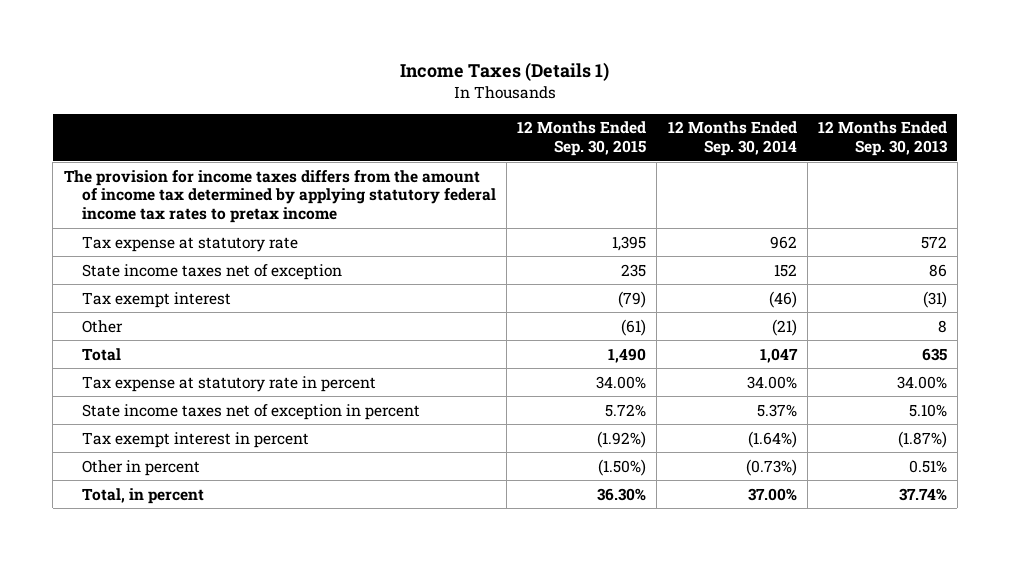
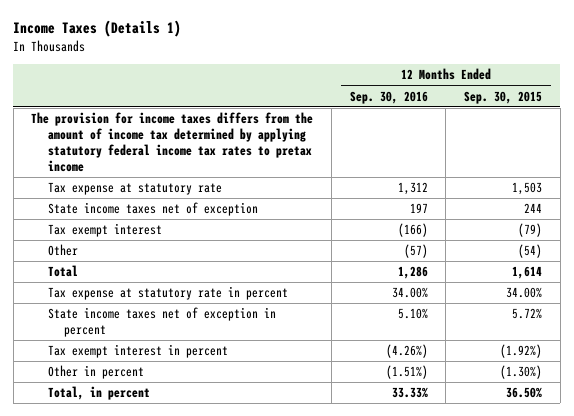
- | 12 Months Ended Sep. 30, 2015 | 12 Months Ended Sep. 30, 2014 | 12 Months Ended Sep. 30, 2013
+ | 12 Months Ended Sep. 30, 2016 | 12 Months Ended Sep. 30, 2015
- Tax expense at statutory rate | 1,395 | 962 | 572
- State income taxes net of exception | 235 | 152 | 86
+ Tax expense at statutory rate | 1,312 | 1,503
+ State income taxes net of exception | 197 | 244
- Other | (61) | (21) | 8
- Total | 1,490 | 1,047 | 635
+ Other | (57) | (54)
+ Total | 1,286 | 1,614
- Other in percent | (1.50%) | (0.73%) | 0.51%
- Total, in percent | 36.30% | 37.00% | 37.74%
+ Other in percent | (1.51%) | (1.30%)
+ Total, in percent | 33.33% | 36.50%

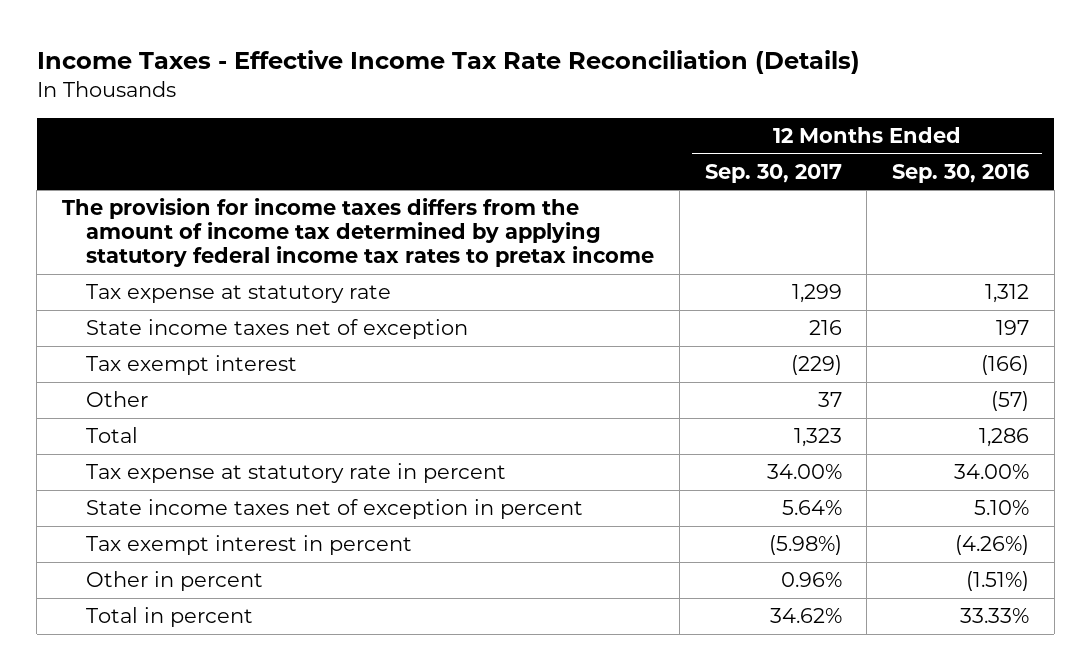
- Income Taxes (Details 1)
+ Income Taxes - Effective Income Tax Rate Reconciliation (Details)
- | 12 Months Ended Sep. 30, 2016 | 12 Months Ended Sep. 30, 2015
+ | 12 Months Ended Sep. 30, 2017 | 12 Months Ended Sep. 30, 2016
- Total, in percent | 33.33% | 36.50%
+ Total in percent | 34.62% | 33.33%

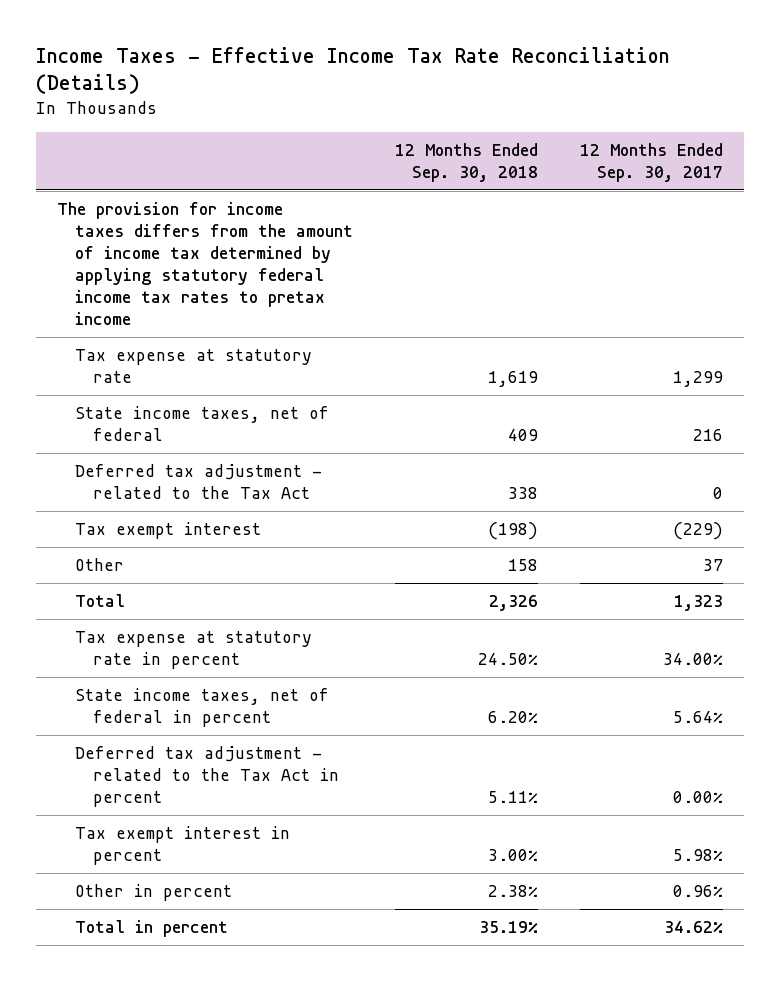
- | 12 Months Ended Sep. 30, 2017 | 12 Months Ended Sep. 30, 2016
+ | 12 Months Ended Sep. 30, 2018 | 12 Months Ended Sep. 30, 2017
- State income taxes net of exception | 216 | 197
+ State income taxes, net of federal | 409 | 216
+ Deferred tax adjustment - related to the Tax Act | 338 | 0
- State income taxes net of exception in percent | 5.64% | 5.10%
- Tax exempt interest in percent | (5.98%) | (4.26%)
+ State income taxes, net of federal in percent | 6.20% | 5.64%
+ Deferred tax adjustment - related to the Tax Act in percent | 5.11% | 0.00%
+ Tax exempt interest in percent | 3.00% | 5.98%

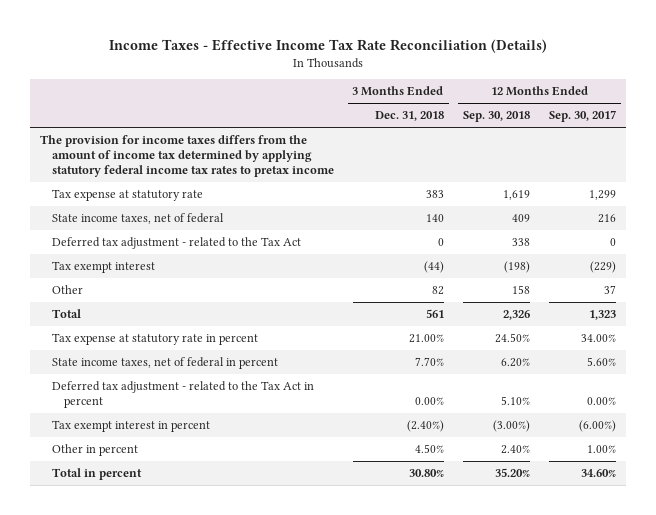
- | 12 Months Ended Sep. 30, 2018 | 12 Months Ended Sep. 30, 2017
+ | 3 Months Ended Dec. 31, 2018 | 12 Months Ended Sep. 30, 2018 | 12 Months Ended Sep. 30, 2017
- State income taxes, net of federal in percent | 6.20% | 5.64%
- Deferred tax adjustment - related to the Tax Act in percent | 5.11% | 0.00%
- Tax exempt interest in percent | 3.00% | 5.98%
- Other in percent | 2.38% | 0.96%
- Total in percent | 35.19% | 34.62%
+ State income taxes, net of federal in percent | 7.70% | 6.20% | 5.60%
+ Deferred tax adjustment - related to the Tax Act in percent | 0.00% | 5.10% | 0.00%
+ Tax exempt interest in percent | (2.40%) | (3.00%) | (6.00%)
+ Other in percent | 4.50% | 2.40% | 1.00%
+ Total in percent | 30.80% | 35.20% | 34.60%

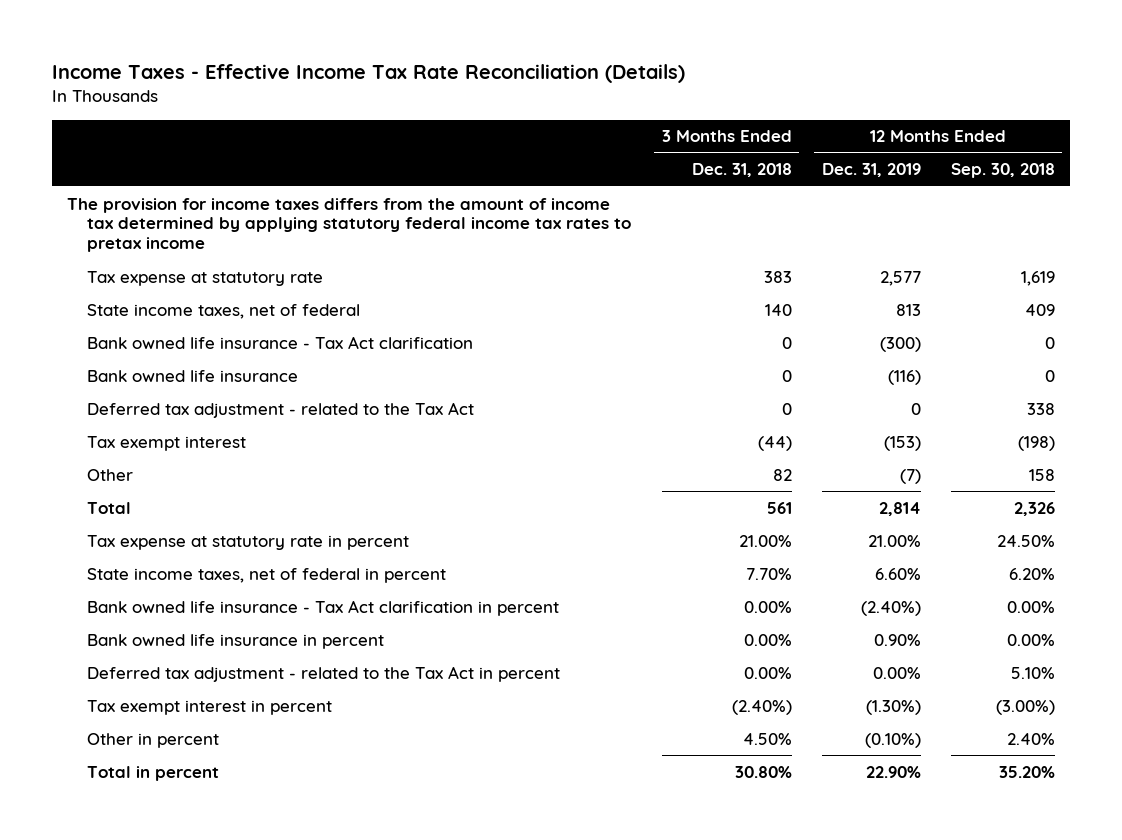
- | 3 Months Ended Dec. 31, 2018 | 12 Months Ended Sep. 30, 2018 | 12 Months Ended Sep. 30, 2017
+ | 3 Months Ended Dec. 31, 2018 | 12 Months Ended Dec. 31, 2019 | 12 Months Ended Sep. 30, 2018
+ Bank owned life insurance - Tax Act clarification | 0 | (300) | 0
+ Bank owned life insurance | 0 | (116) | 0
+ Bank owned life insurance - Tax Act clarification in percent | 0.00% | (2.40%) | 0.00%
+ Bank owned life insurance in percent | 0.00% | 0.90% | 0.00%

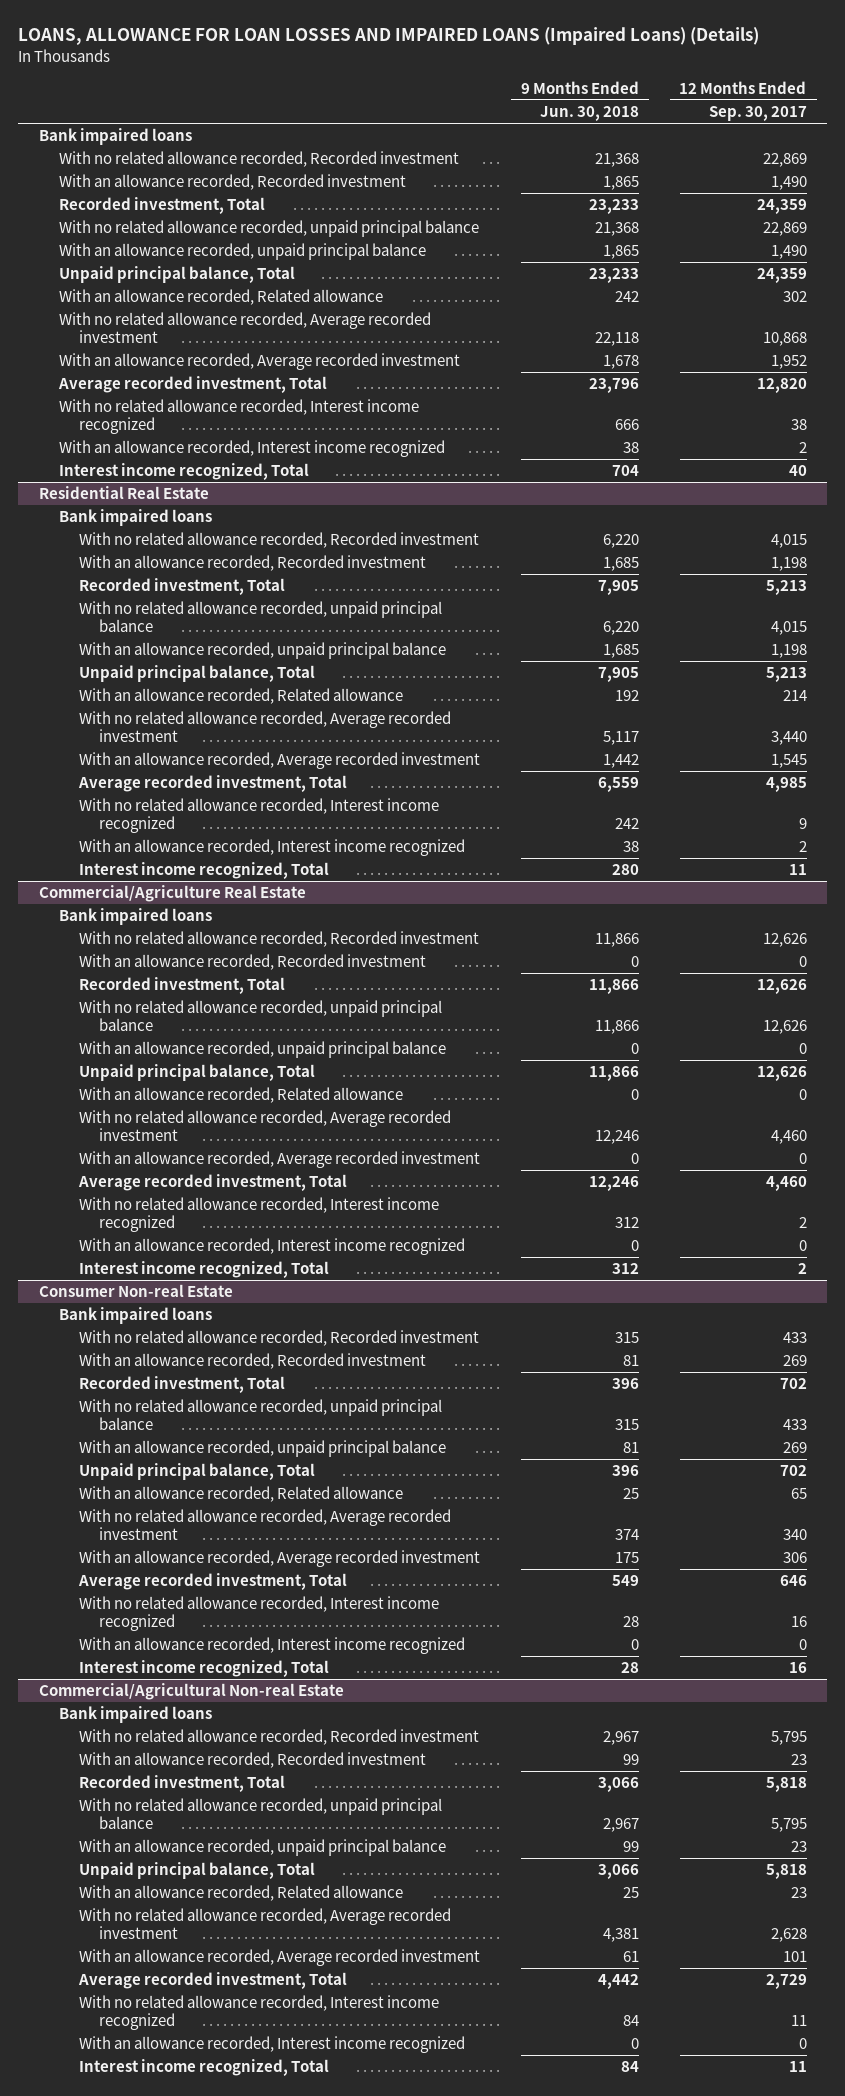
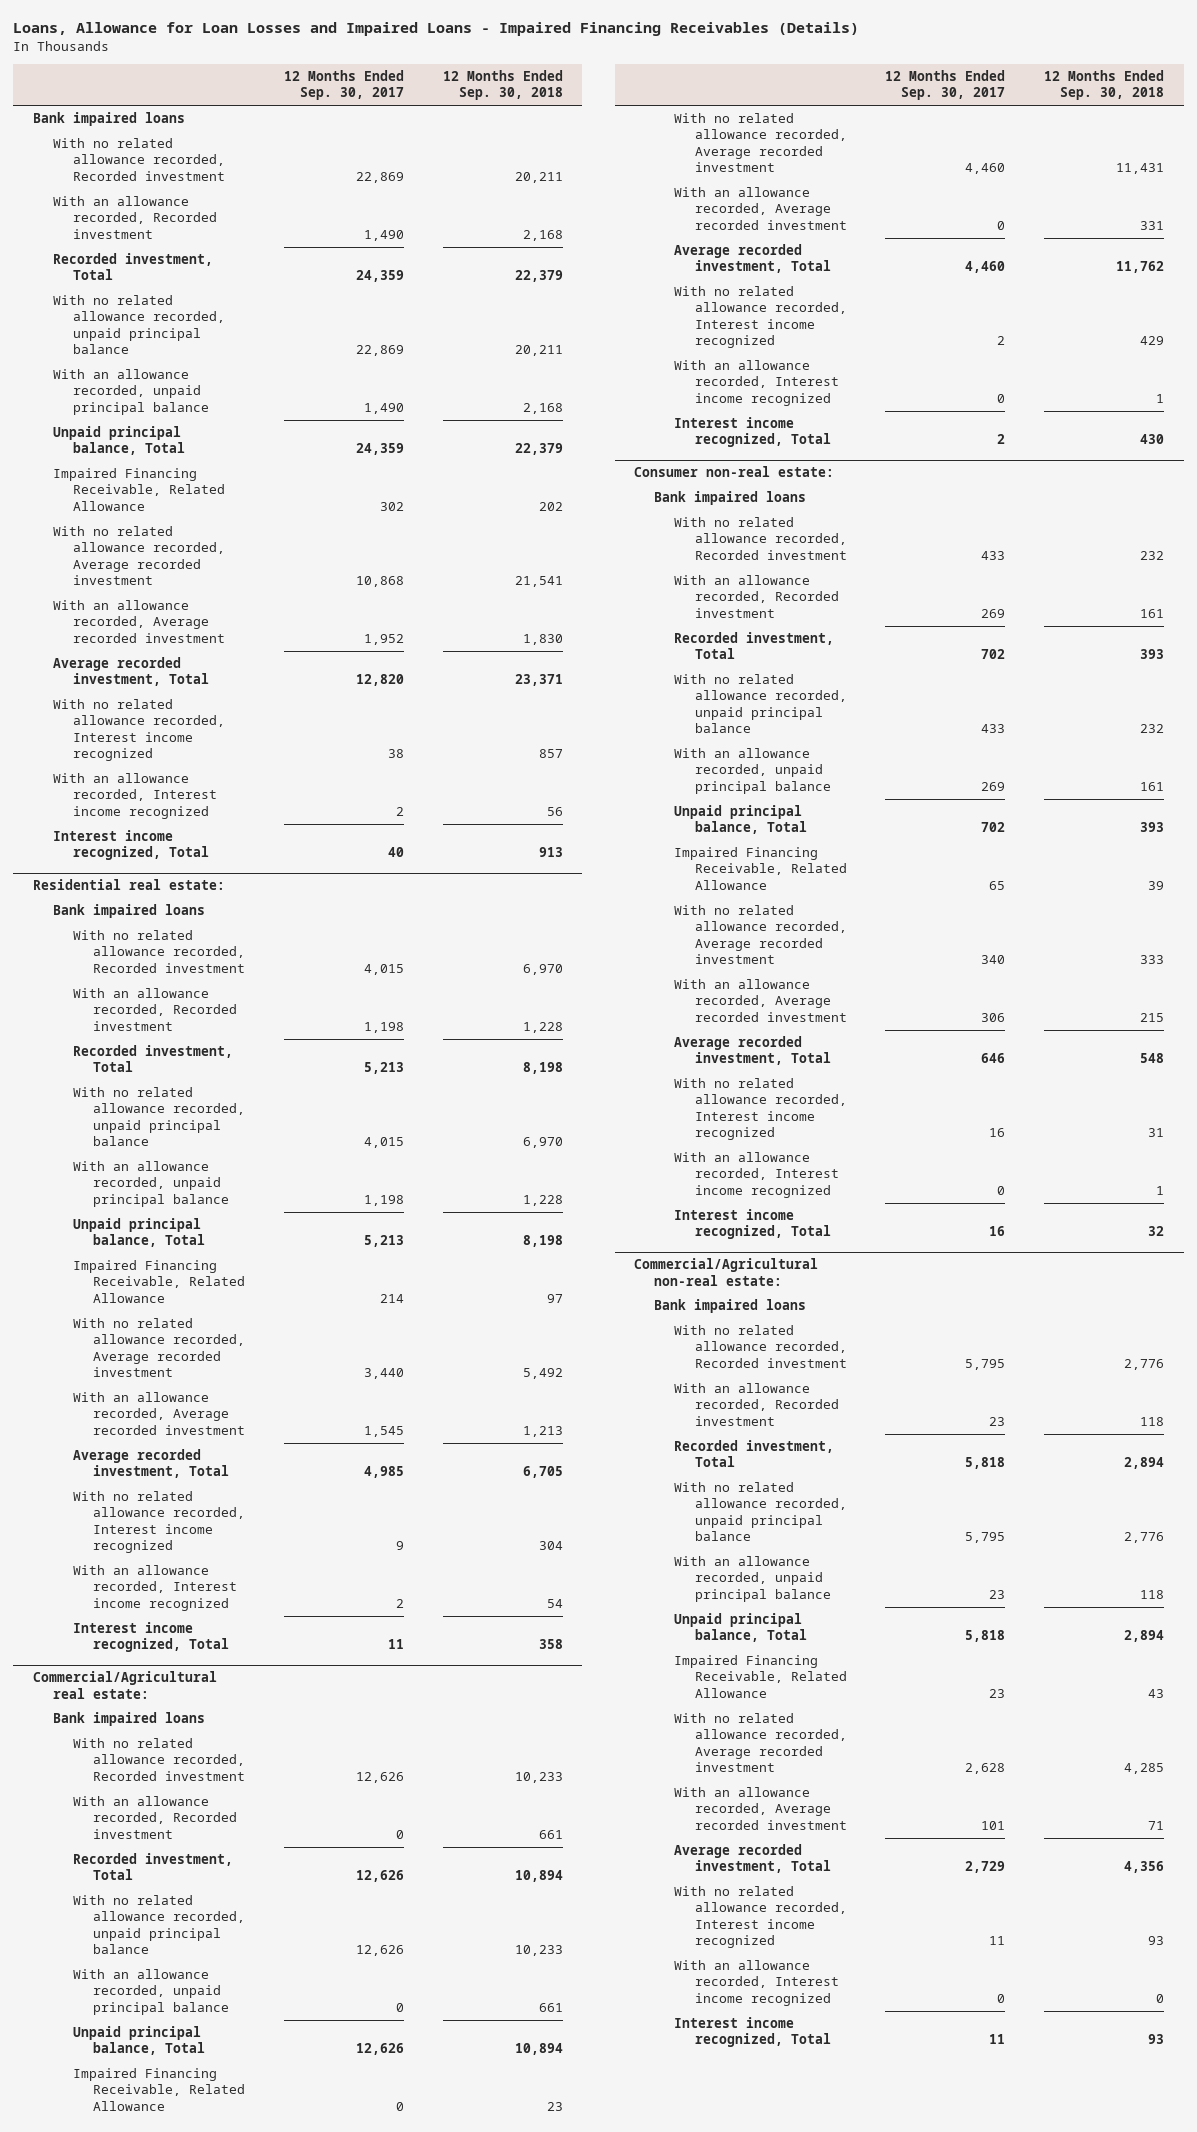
- LOANS, ALLOWANCE FOR LOAN LOSSES AND IMPAIRED LOANS (Impaired Loans) (Details)
+ Loans, Allowance for Loan Losses and Impaired Loans - Impaired Financing Receivables (Details)
- | 9 Months Ended Jun. 30, 2018 | 12 Months Ended Sep. 30, 2017
+ | 12 Months Ended Sep. 30, 2017 | 12 Months Ended Sep. 30, 2018
- With an allowance recorded, Related allowance | 242 | 302
+ Impaired Financing Receivable, Related Allowance | 302 | 202
- Residential Real Estate
+ Residential real estate:
- With an allowance recorded, Related allowance | 192 | 214
+ Impaired Financing Receivable, Related Allowance | 214 | 97
- Commercial/Agriculture Real Estate
+ Commercial/Agricultural real estate:
- With an allowance recorded, Related allowance | 0 | 0
+ Impaired Financing Receivable, Related Allowance | 0 | 23
- Consumer Non-real Estate
+ Consumer non-real estate:
- With an allowance recorded, Related allowance | 25 | 65
+ Impaired Financing Receivable, Related Allowance | 65 | 39
- Commercial/Agricultural Non-real Estate
+ Commercial/Agricultural non-real estate:
- With an allowance recorded, Related allowance | 25 | 23
+ Impaired Financing Receivable, Related Allowance | 23 | 43

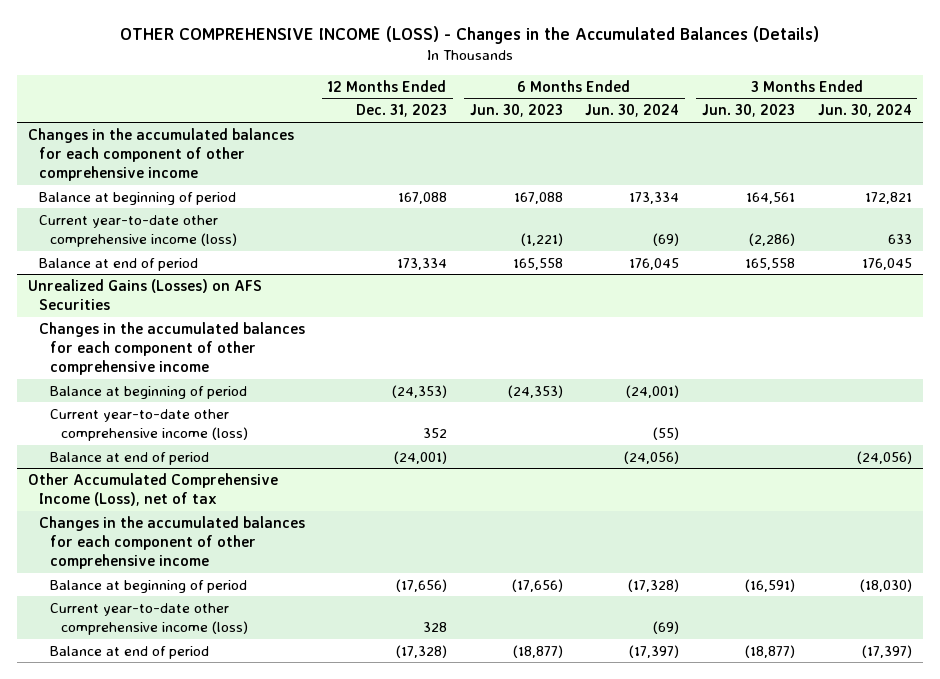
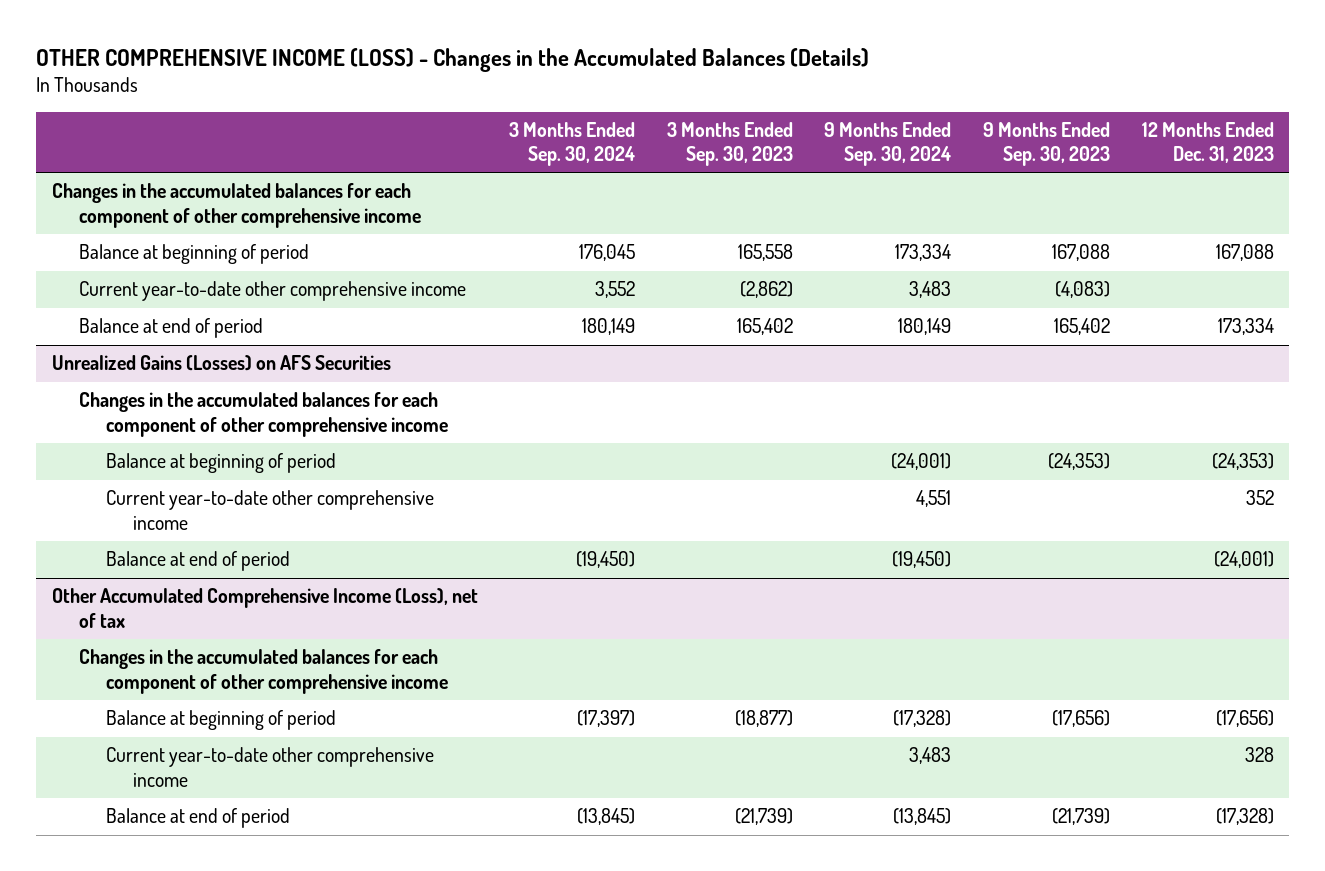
- | 12 Months Ended Dec. 31, 2023 | 6 Months Ended Jun. 30, 2023 | 6 Months Ended Jun. 30, 2024 | 3 Months Ended Jun. 30, 2023 | 3 Months Ended Jun. 30, 2024
+ | 3 Months Ended Sep. 30, 2024 | 3 Months Ended Sep. 30, 2023 | 9 Months Ended Sep. 30, 2024 | 9 Months Ended Sep. 30, 2023 | 12 Months Ended Dec. 31, 2023
- Current year-to-date other comprehensive income (loss) | | (1,221) | (69) | (2,286) | 633
+ Current year-to-date other comprehensive income | 3,552 | (2,862) | 3,483 | (4,083) |
@ Unrealized Gains (Losses) on AFS Securities
- Current year-to-date other comprehensive income (loss) | 352 | | (55) | |
+ Current year-to-date other comprehensive income | | | 4,551 | | 352
@ Other Accumulated Comprehensive Income (Loss), net of tax
- Current year-to-date other comprehensive income (loss) | 328 | | (69) | |
+ Current year-to-date other comprehensive income | | | 3,483 | | 328

